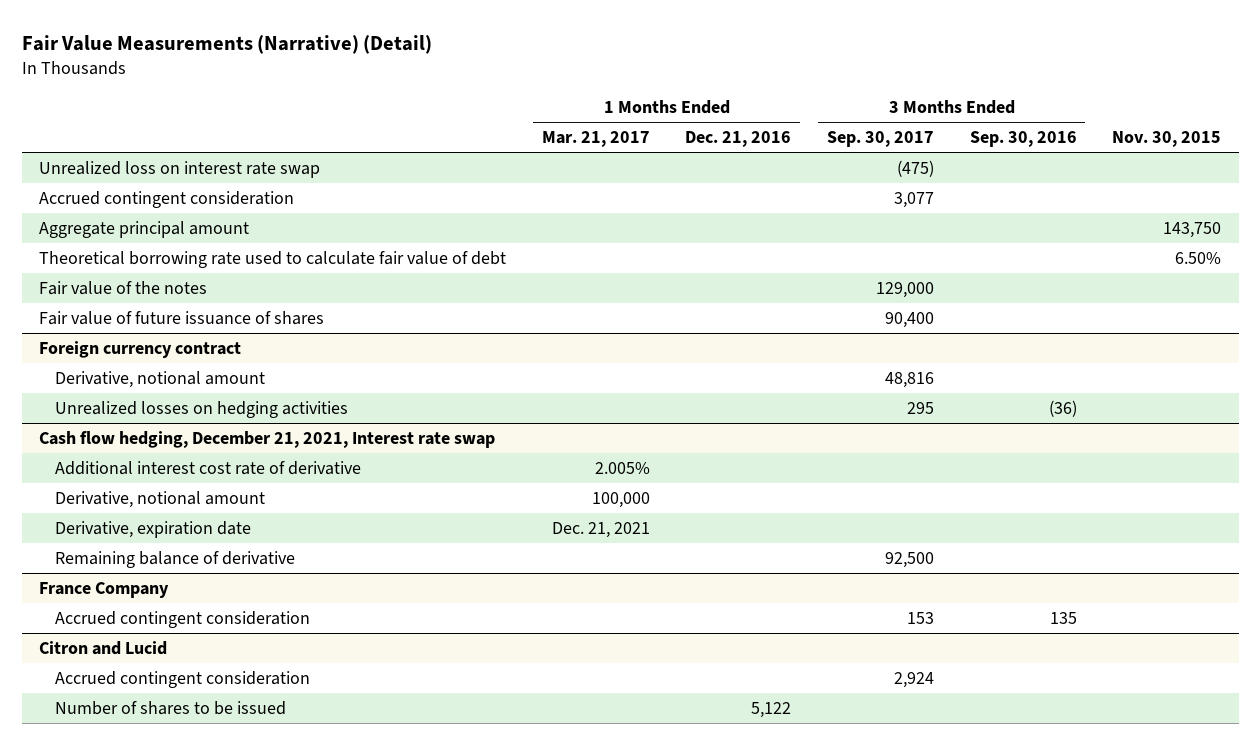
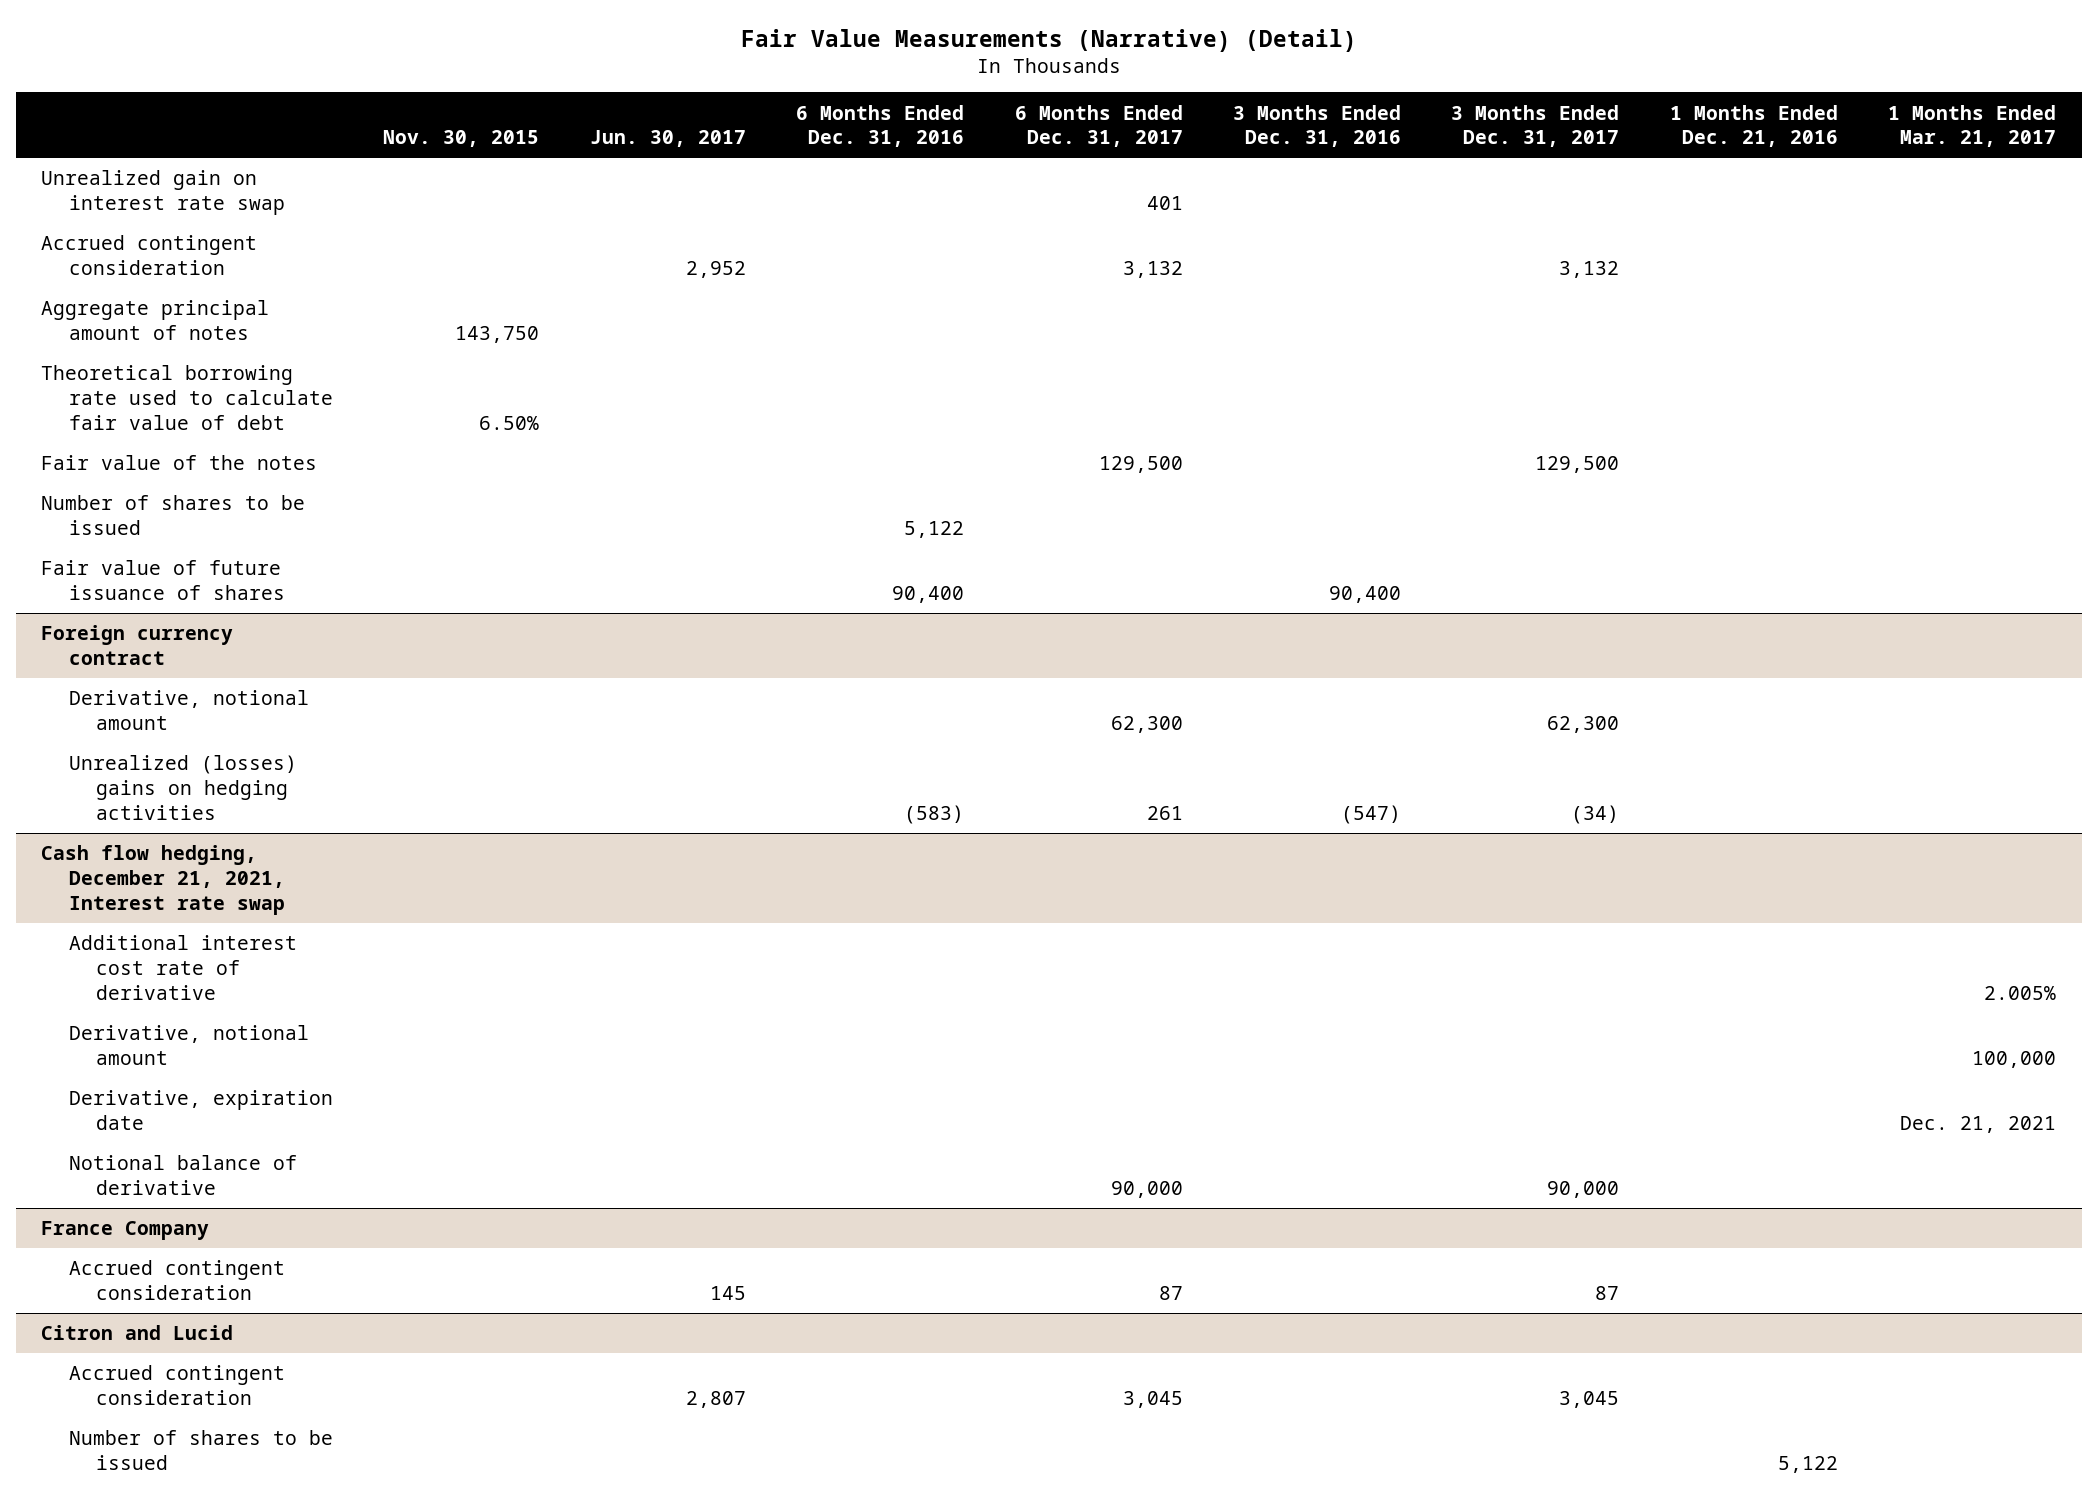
- | 1 Months Ended Mar. 21, 2017 | 1 Months Ended Dec. 21, 2016 | 3 Months Ended Sep. 30, 2017 | 3 Months Ended Sep. 30, 2016 | Nov. 30, 2015
+ | Nov. 30, 2015 | Jun. 30, 2017 | 6 Months Ended Dec. 31, 2016 | 6 Months Ended Dec. 31, 2017 | 3 Months Ended Dec. 31, 2016 | 3 Months Ended Dec. 31, 2017 | 1 Months Ended Dec. 21, 2016 | 1 Months Ended Mar. 21, 2017
- Unrealized loss on interest rate swap | | | (475) | |
+ Unrealized gain on interest rate swap | | | | 401 | | | |
- Aggregate principal amount | | | | | 143,750
+ Aggregate principal amount of notes | 143,750 | | | | | | |
+ Number of shares to be issued | | | 5,122 | | | | |
@ Foreign currency contract
- Unrealized losses on hedging activities | | | 295 | (36) |
+ Unrealized (losses) gains on hedging activities | | | (583) | 261 | (547) | (34) | |
@ Cash flow hedging, December 21, 2021, Interest rate swap
- Remaining balance of derivative | | | 92,500 | |
+ Notional balance of derivative | | | | 90,000 | | 90,000 | |

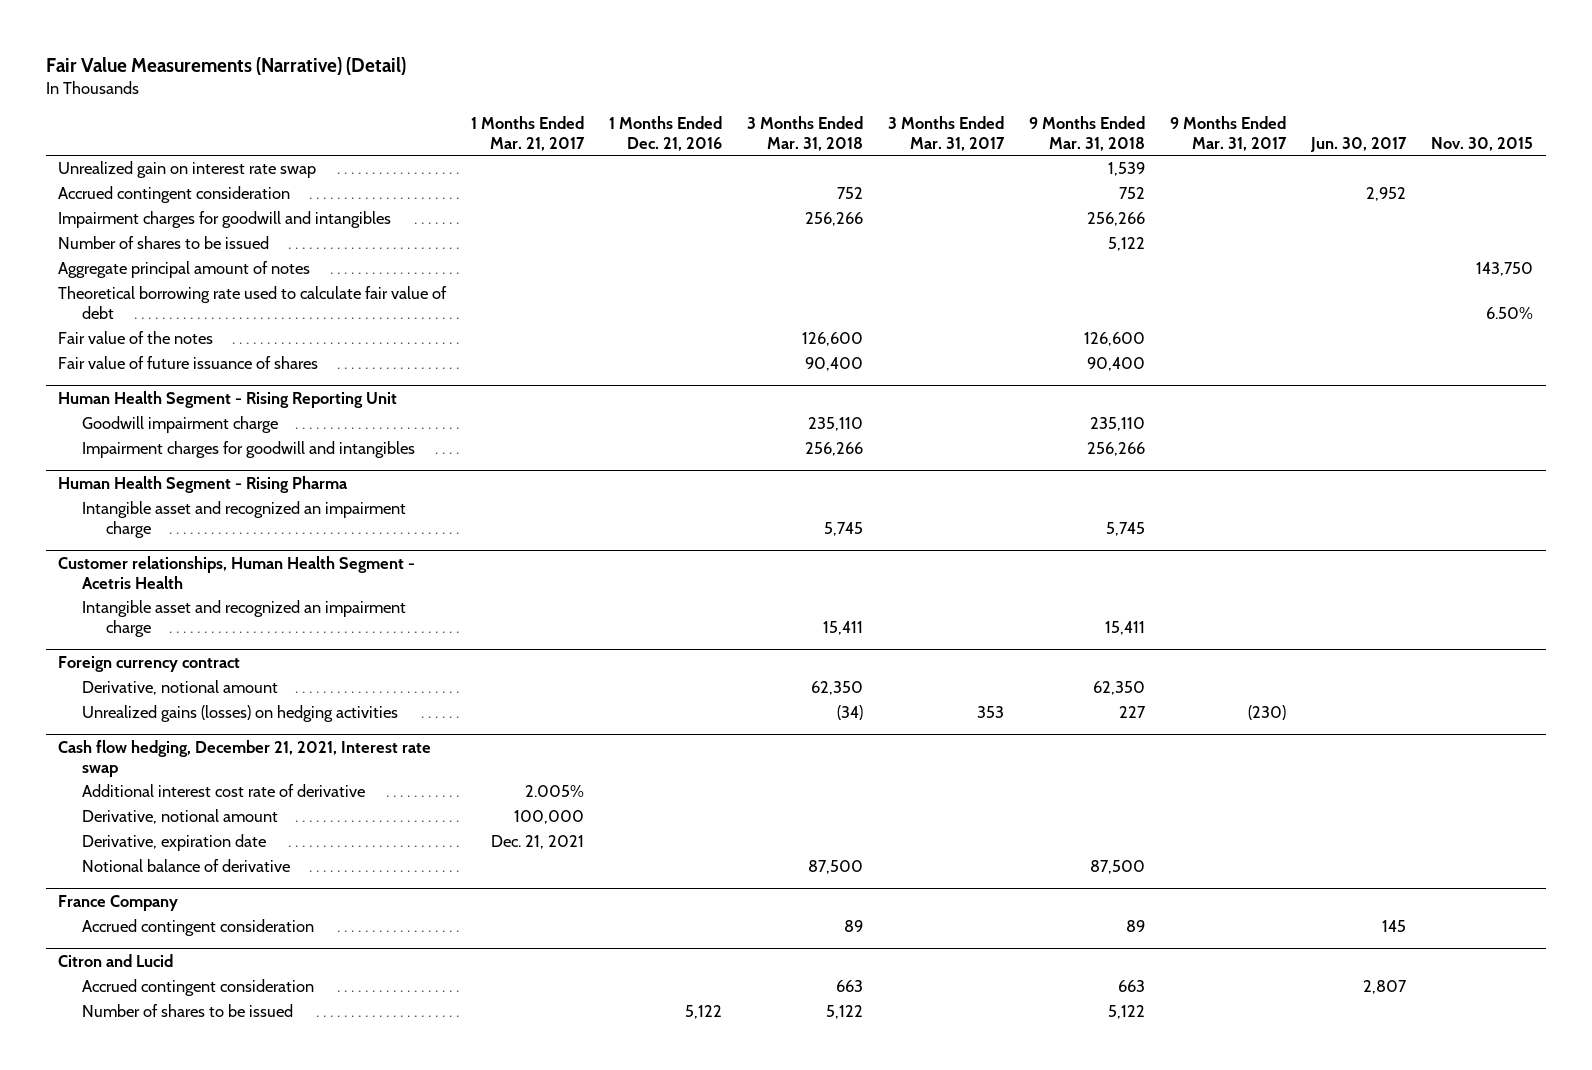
- | Nov. 30, 2015 | Jun. 30, 2017 | 6 Months Ended Dec. 31, 2016 | 6 Months Ended Dec. 31, 2017 | 3 Months Ended Dec. 31, 2016 | 3 Months Ended Dec. 31, 2017 | 1 Months Ended Dec. 21, 2016 | 1 Months Ended Mar. 21, 2017
+ | 1 Months Ended Mar. 21, 2017 | 1 Months Ended Dec. 21, 2016 | 3 Months Ended Mar. 31, 2018 | 3 Months Ended Mar. 31, 2017 | 9 Months Ended Mar. 31, 2018 | 9 Months Ended Mar. 31, 2017 | Jun. 30, 2017 | Nov. 30, 2015
+ Impairment charges for goodwill and intangibles | | | 256,266 | | 256,266 | | |
moved up: Number of shares to be issued | | | | | 5,122 | | |
+ Human Health Segment - Rising Reporting Unit
+ Goodwill impairment charge | | | 235,110 | | 235,110 | | |
+ Impairment charges for goodwill and intangibles | | | 256,266 | | 256,266 | | |
+ Human Health Segment - Rising Pharma
+ Intangible asset and recognized an impairment charge | | | 5,745 | | 5,745 | | |
+ Customer relationships, Human Health Segment - Acetris Health
+ Intangible asset and recognized an impairment charge | | | 15,411 | | 15,411 | | |
@ Foreign currency contract
- Unrealized (losses) gains on hedging activities | | | (583) | 261 | (547) | (34) | |
+ Unrealized gains (losses) on hedging activities | | | (34) | 353 | 227 | (230) | |

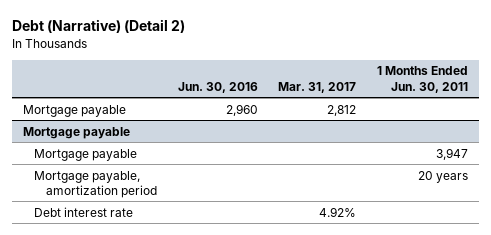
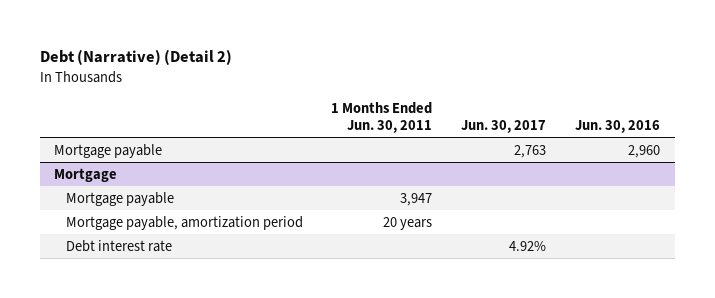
- | Jun. 30, 2016 | Mar. 31, 2017 | 1 Months Ended Jun. 30, 2011
+ | 1 Months Ended Jun. 30, 2011 | Jun. 30, 2017 | Jun. 30, 2016
- Mortgage payable
+ Mortgage

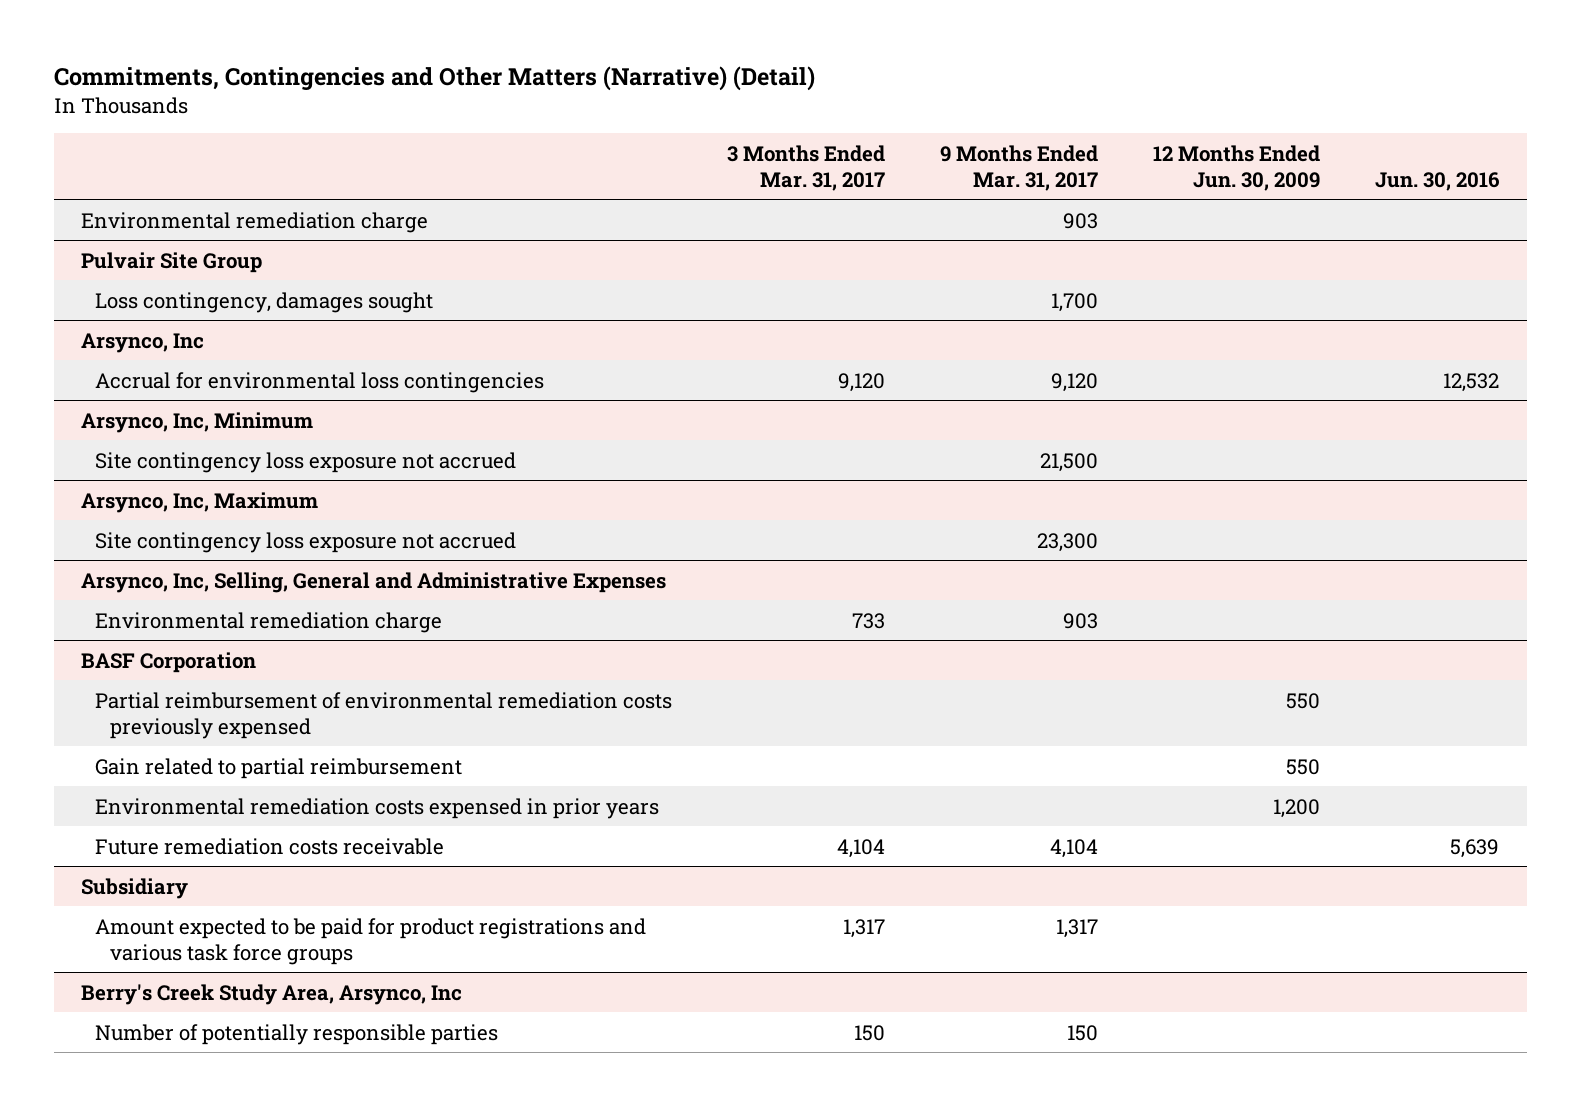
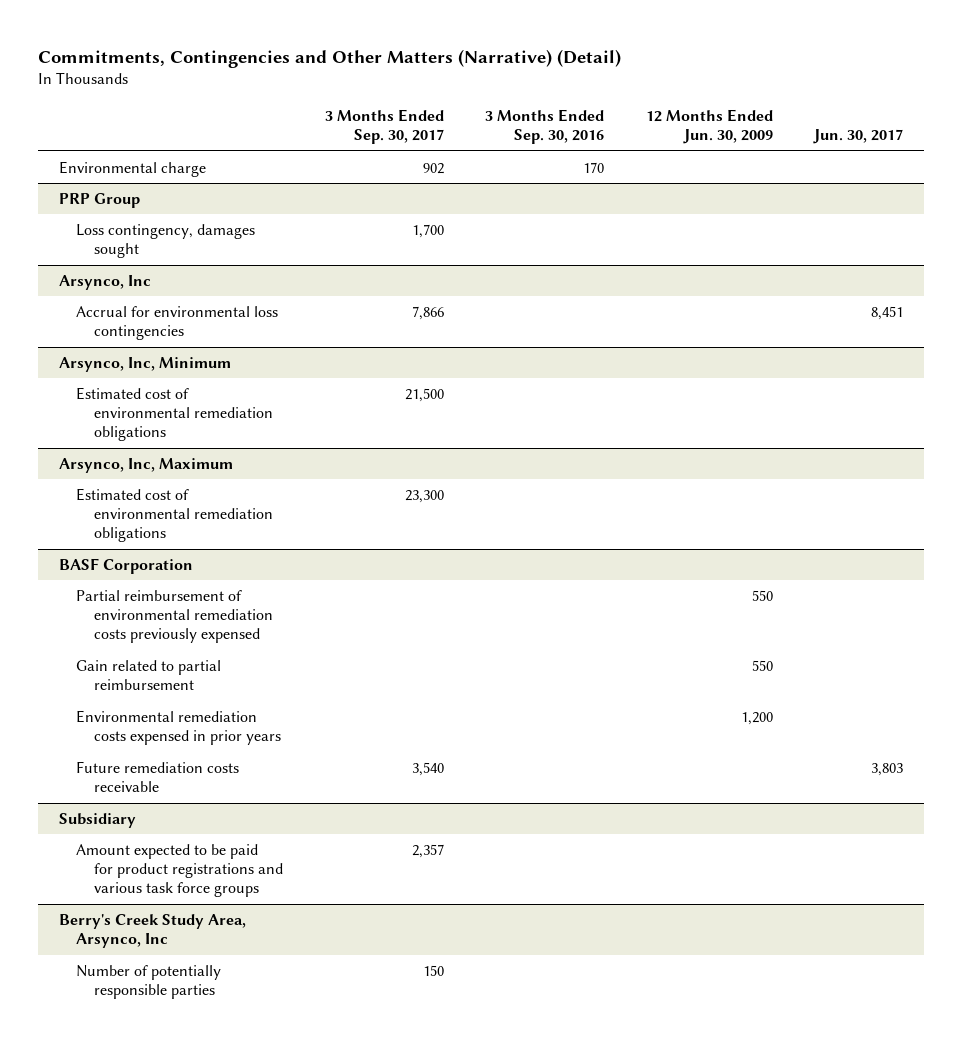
- | 3 Months Ended Mar. 31, 2017 | 9 Months Ended Mar. 31, 2017 | 12 Months Ended Jun. 30, 2009 | Jun. 30, 2016
+ | 3 Months Ended Sep. 30, 2017 | 3 Months Ended Sep. 30, 2016 | 12 Months Ended Jun. 30, 2009 | Jun. 30, 2017
- Environmental remediation charge | | 903 | |
- Pulvair Site Group
+ Environmental charge | 902 | 170 | |
+ PRP Group
@ Arsynco, Inc, Minimum
- Site contingency loss exposure not accrued | | 21,500 | |
+ Estimated cost of environmental remediation obligations | 21,500 | | |
@ Arsynco, Inc, Maximum
- Site contingency loss exposure not accrued | | 23,300 | |
- Arsynco, Inc, Selling, General and Administrative Expenses
- Environmental remediation charge | 733 | 903 | |
@ Arsynco, Inc, Maximum
+ Estimated cost of environmental remediation obligations | 23,300 | | |

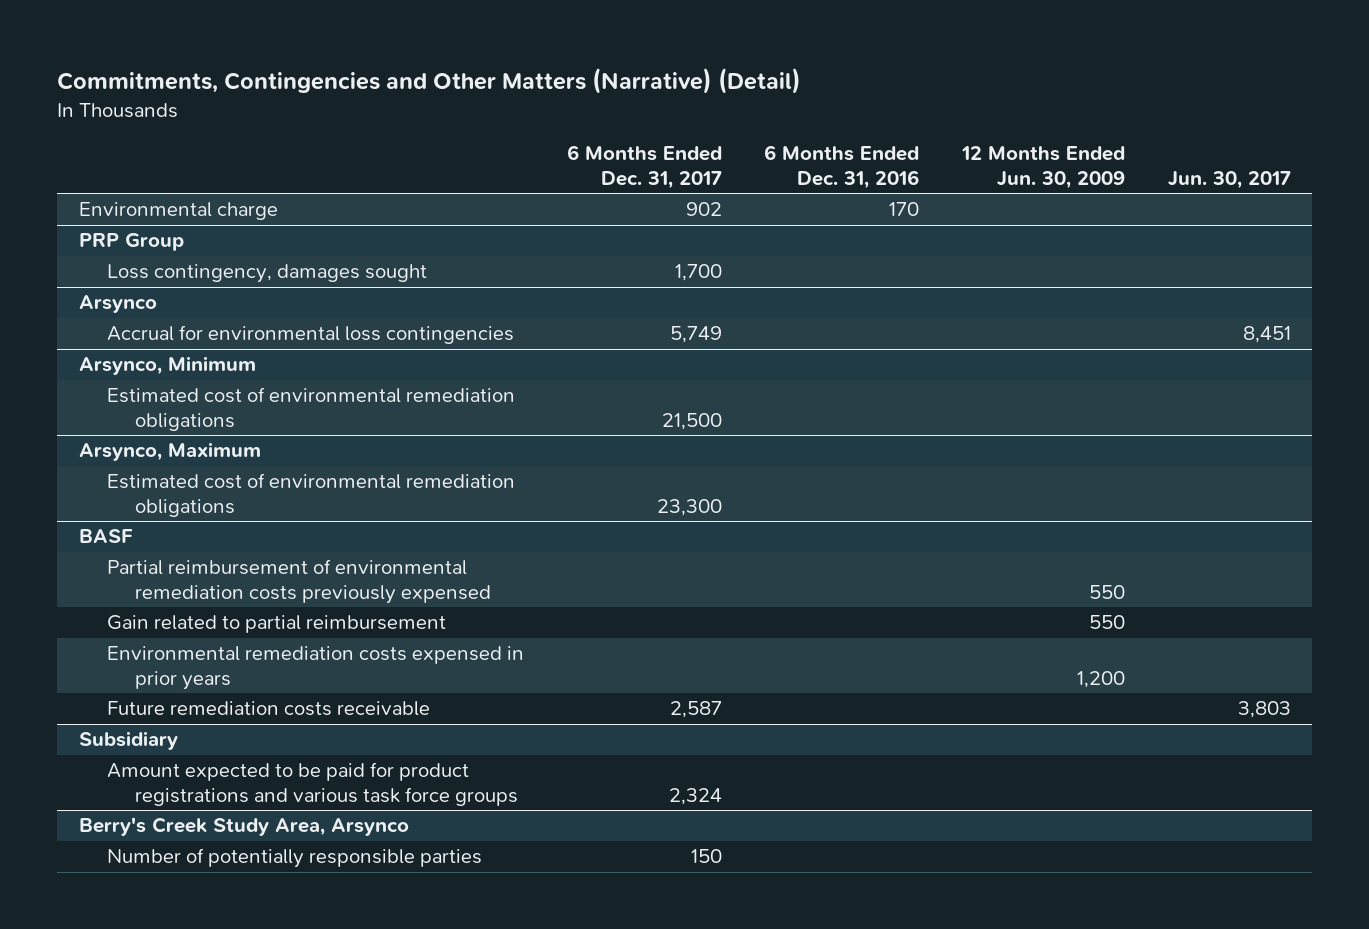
- | 3 Months Ended Sep. 30, 2017 | 3 Months Ended Sep. 30, 2016 | 12 Months Ended Jun. 30, 2009 | Jun. 30, 2017
+ | 6 Months Ended Dec. 31, 2017 | 6 Months Ended Dec. 31, 2016 | 12 Months Ended Jun. 30, 2009 | Jun. 30, 2017
- Arsynco, Inc
+ Arsynco
- Arsynco, Inc, Minimum
+ Arsynco, Minimum
- Arsynco, Inc, Maximum
+ Arsynco, Maximum
- BASF Corporation
+ BASF
- Berry's Creek Study Area, Arsynco, Inc
+ Berry's Creek Study Area, Arsynco

